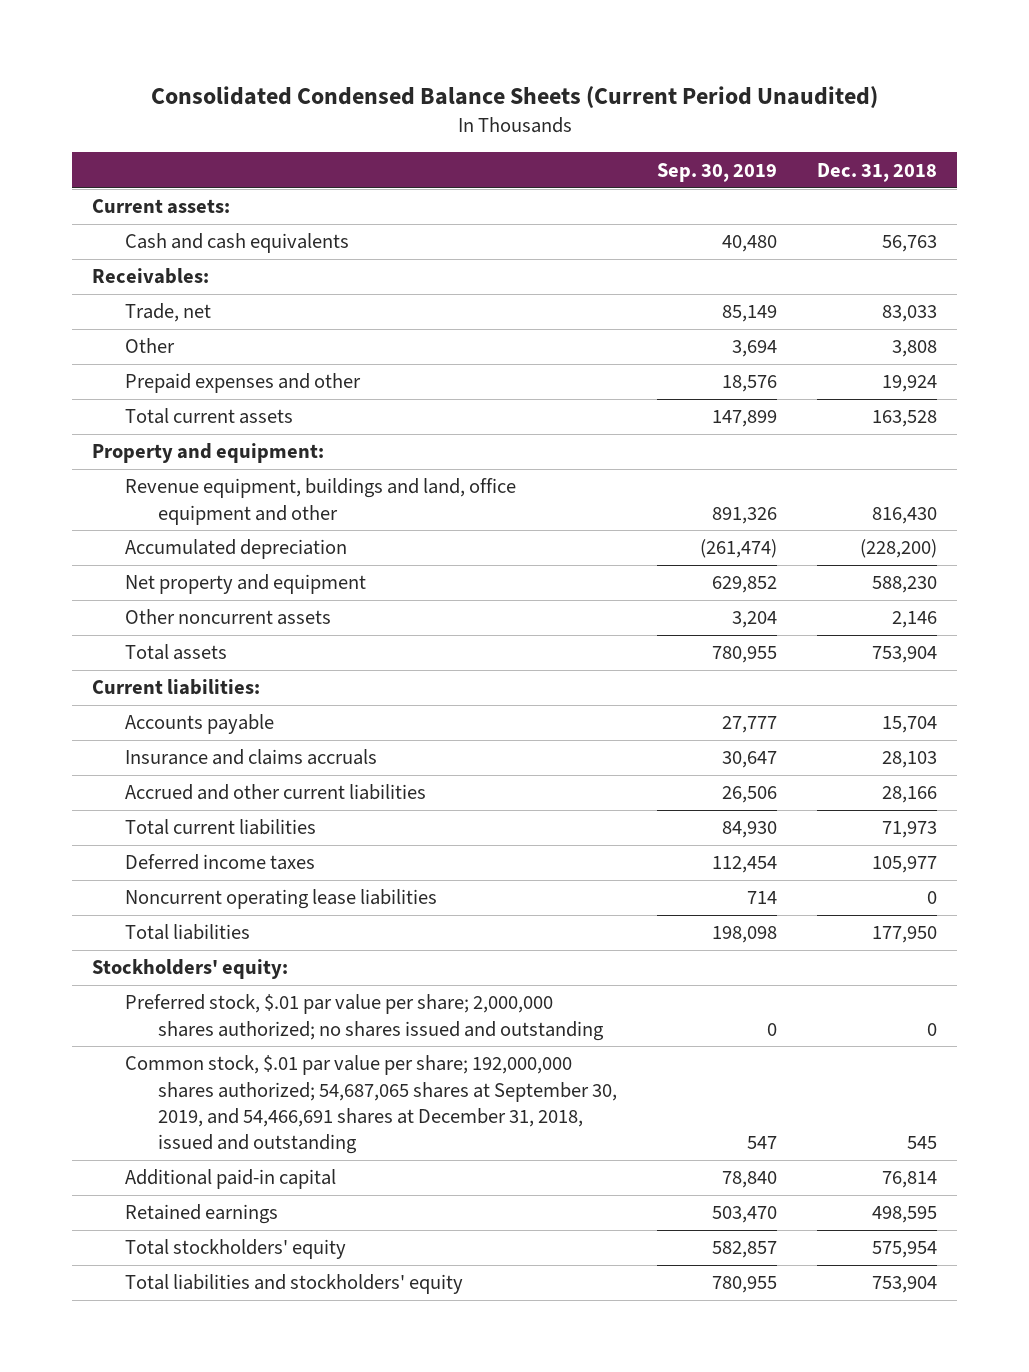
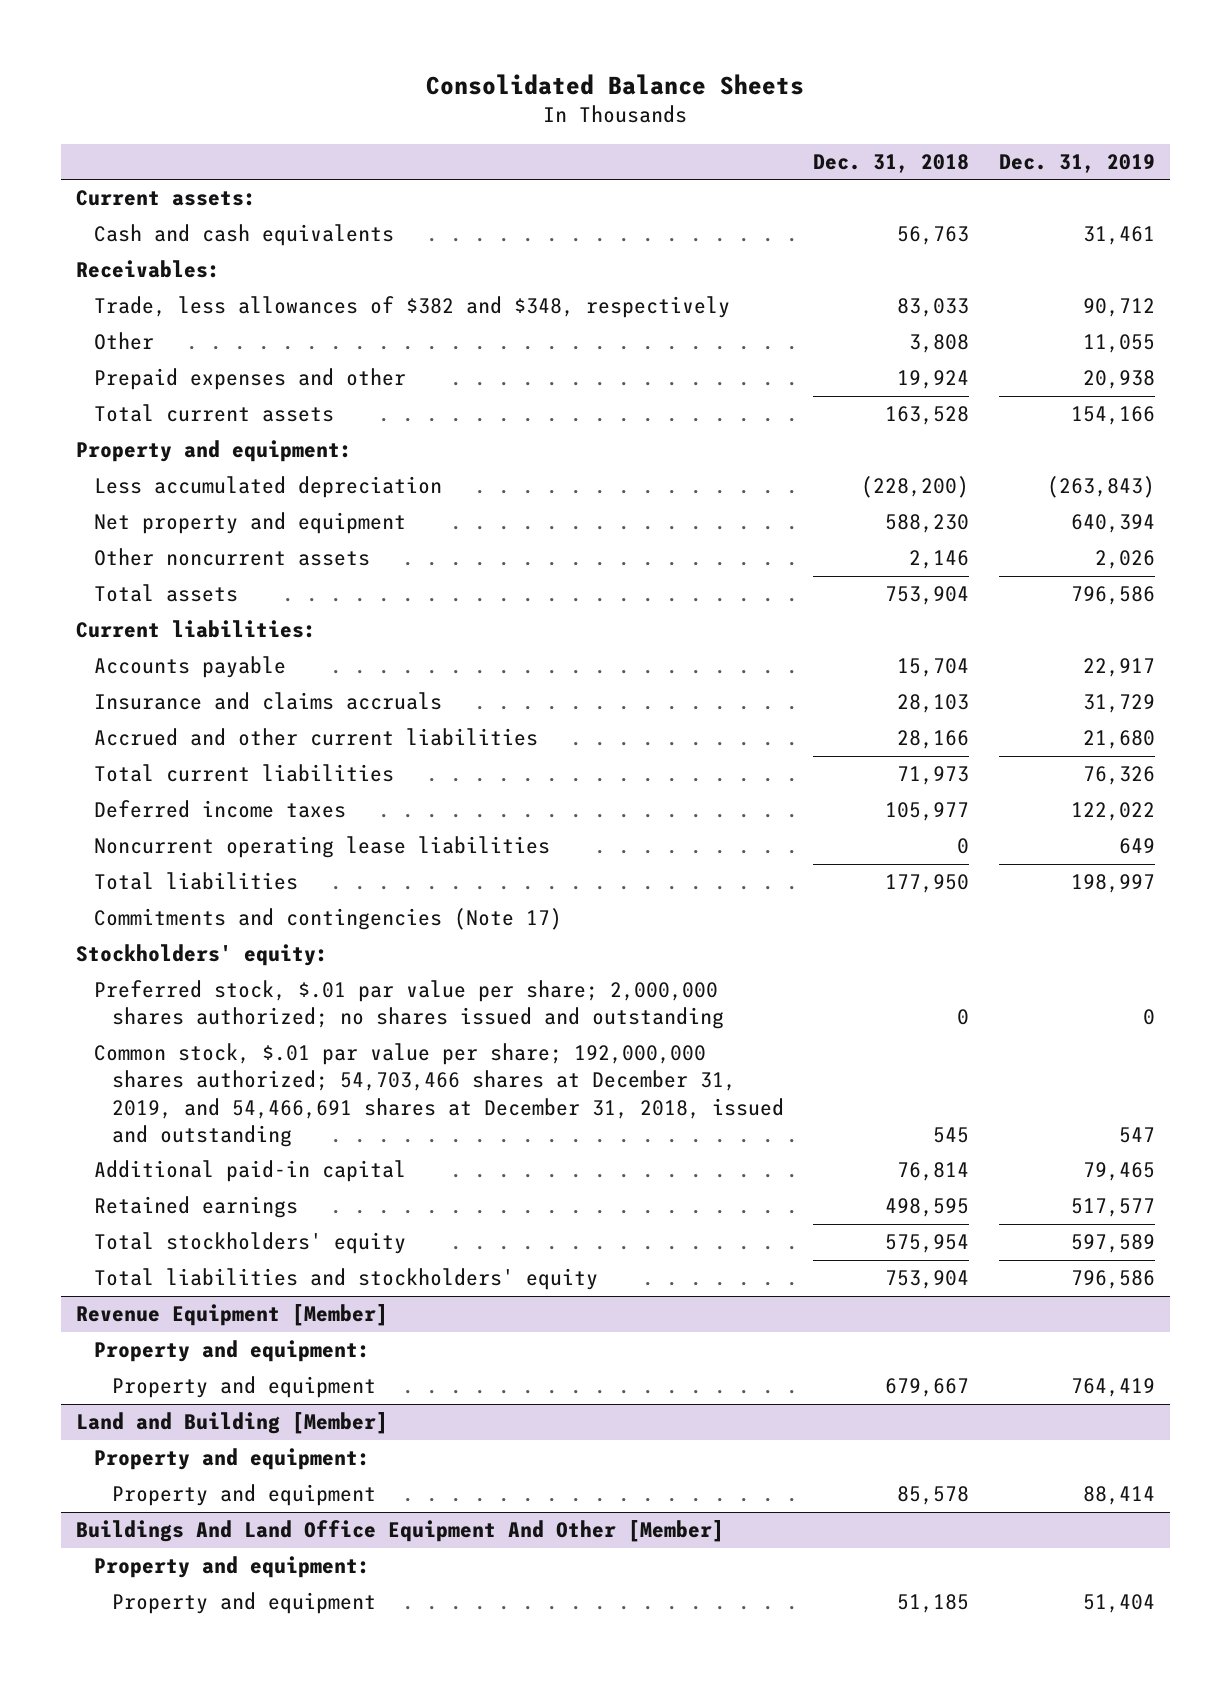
- Consolidated Condensed Balance Sheets (Current Period Unaudited)
+ Consolidated Balance Sheets
- | Sep. 30, 2019 | Dec. 31, 2018
+ | Dec. 31, 2018 | Dec. 31, 2019
- Trade, net | 85,149 | 83,033
+ Trade, less allowances of $382 and $348, respectively | 83,033 | 90,712
- Revenue equipment, buildings and land, office equipment and other | 891,326 | 816,430
- Accumulated depreciation | (261,474) | (228,200)
+ Less accumulated depreciation | (228,200) | (263,843)
+ Commitments and contingencies (Note 17)
- Common stock, $.01 par value per share; 192,000,000 shares authorized; 54,687,065 shares at September 30, 2019, and 54,466,691 shares at December 31, 2018, issued and outstanding | 547 | 545
+ Common stock, $.01 par value per share; 192,000,000 shares authorized; 54,703,466 shares at December 31, 2019, and 54,466,691 shares at December 31, 2018, issued and outstanding | 545 | 547
+ Revenue Equipment [Member]
+ Property and equipment:
+ Property and equipment | 679,667 | 764,419
+ Land and Building [Member]
+ Property and equipment:
+ Property and equipment | 85,578 | 88,414
+ Buildings And Land Office Equipment And Other [Member]
+ Property and equipment:
+ Property and equipment | 51,185 | 51,404

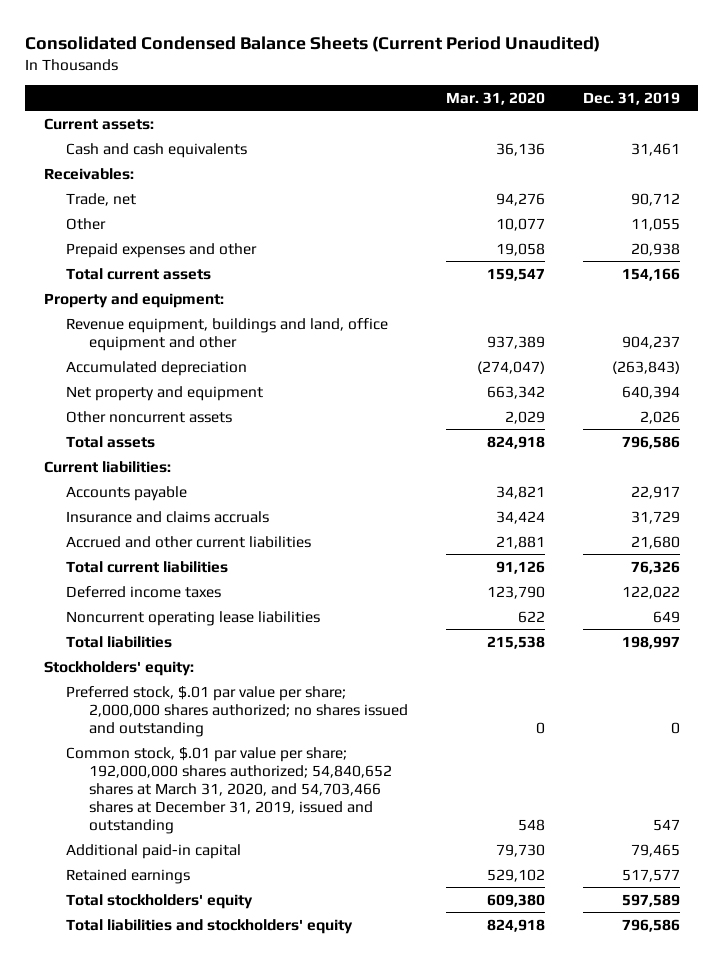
- Consolidated Balance Sheets
+ Consolidated Condensed Balance Sheets (Current Period Unaudited)
- | Dec. 31, 2018 | Dec. 31, 2019
+ | Mar. 31, 2020 | Dec. 31, 2019
- Trade, less allowances of $382 and $348, respectively | 83,033 | 90,712
+ Trade, net | 94,276 | 90,712
- Less accumulated depreciation | (228,200) | (263,843)
+ Revenue equipment, buildings and land, office equipment and other | 937,389 | 904,237
+ Accumulated depreciation | (274,047) | (263,843)
- Commitments and contingencies (Note 17)
- Common stock, $.01 par value per share; 192,000,000 shares authorized; 54,703,466 shares at December 31, 2019, and 54,466,691 shares at December 31, 2018, issued and outstanding | 545 | 547
+ Common stock, $.01 par value per share; 192,000,000 shares authorized; 54,840,652 shares at March 31, 2020, and 54,703,466 shares at December 31, 2019, issued and outstanding | 548 | 547
- Revenue Equipment [Member]
- Property and equipment:
- Property and equipment | 679,667 | 764,419
- Land and Building [Member]
- Property and equipment:
- Property and equipment | 85,578 | 88,414
- Buildings And Land Office Equipment And Other [Member]
- Property and equipment:
- Property and equipment | 51,185 | 51,404

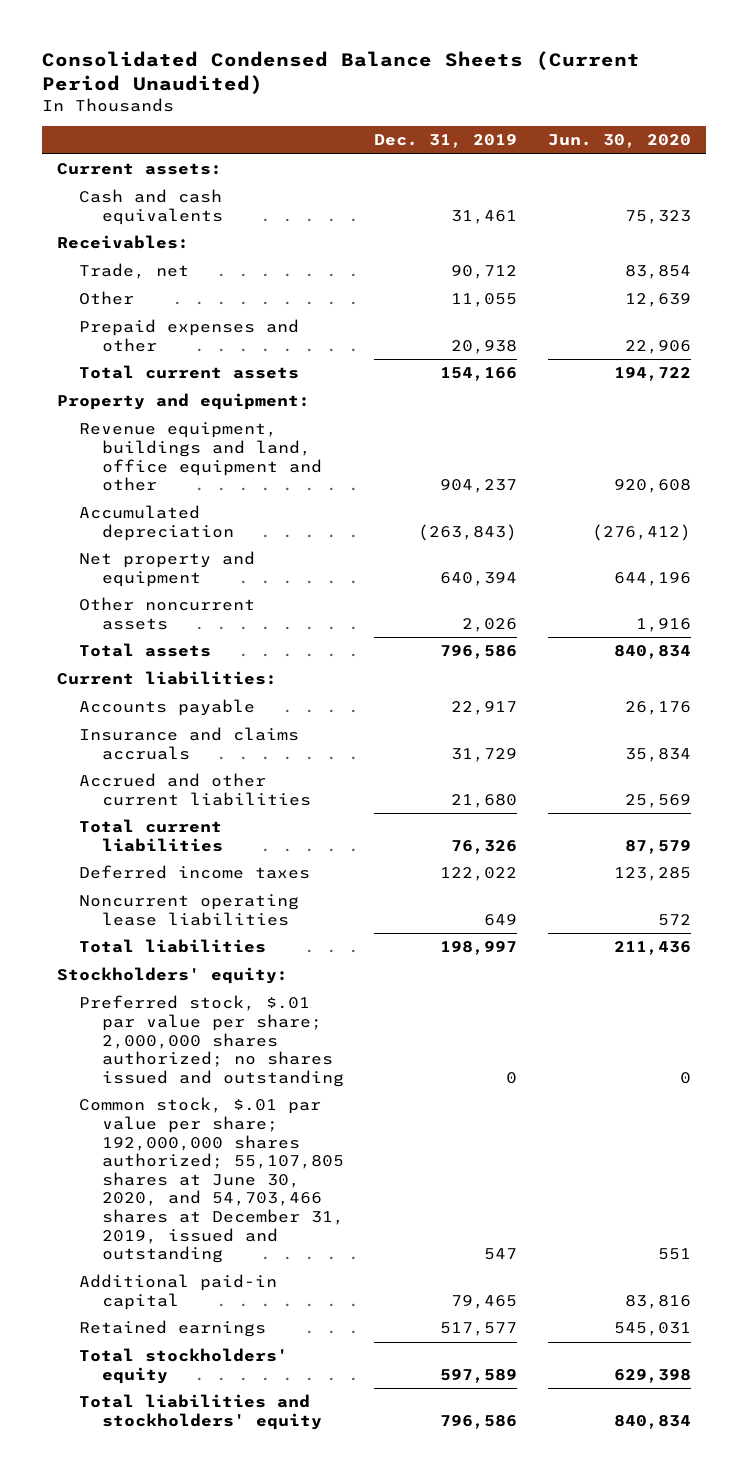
- | Mar. 31, 2020 | Dec. 31, 2019
+ | Dec. 31, 2019 | Jun. 30, 2020
- Common stock, $.01 par value per share; 192,000,000 shares authorized; 54,840,652 shares at March 31, 2020, and 54,703,466 shares at December 31, 2019, issued and outstanding | 548 | 547
+ Common stock, $.01 par value per share; 192,000,000 shares authorized; 55,107,805 shares at June 30, 2020, and 54,703,466 shares at December 31, 2019, issued and outstanding | 547 | 551

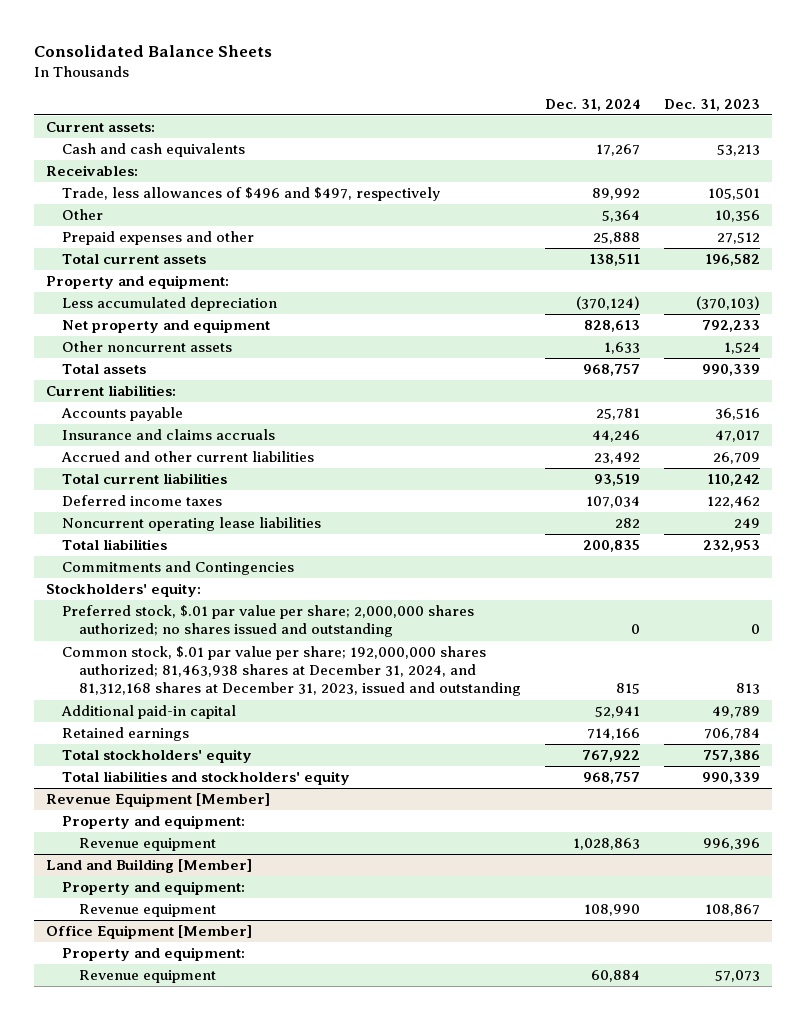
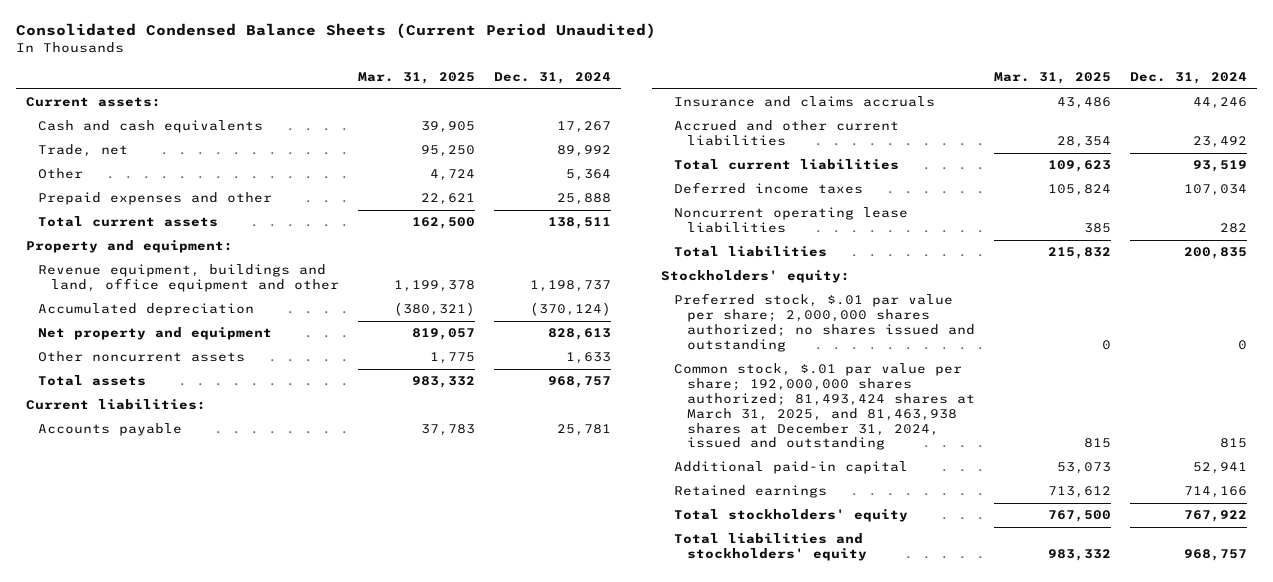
- Consolidated Balance Sheets
+ Consolidated Condensed Balance Sheets (Current Period Unaudited)
- | Dec. 31, 2024 | Dec. 31, 2023
+ | Mar. 31, 2025 | Dec. 31, 2024
- Receivables:
- Trade, less allowances of $496 and $497, respectively | 89,992 | 105,501
+ Trade, net | 95,250 | 89,992
- Less accumulated depreciation | (370,124) | (370,103)
+ Revenue equipment, buildings and land, office equipment and other | 1,199,378 | 1,198,737
+ Accumulated depreciation | (380,321) | (370,124)
- Commitments and Contingencies
- Common stock, $.01 par value per share; 192,000,000 shares authorized; 81,463,938 shares at December 31, 2024, and 81,312,168 shares at December 31, 2023, issued and outstanding | 815 | 813
+ Common stock, $.01 par value per share; 192,000,000 shares authorized; 81,493,424 shares at March 31, 2025, and 81,463,938 shares at December 31, 2024, issued and outstanding | 815 | 815
- Revenue Equipment [Member]
- Property and equipment:
- Revenue equipment | 1,028,863 | 996,396
- Land and Building [Member]
- Property and equipment:
- Revenue equipment | 108,990 | 108,867
- Office Equipment [Member]
- Property and equipment:
- Revenue equipment | 60,884 | 57,073

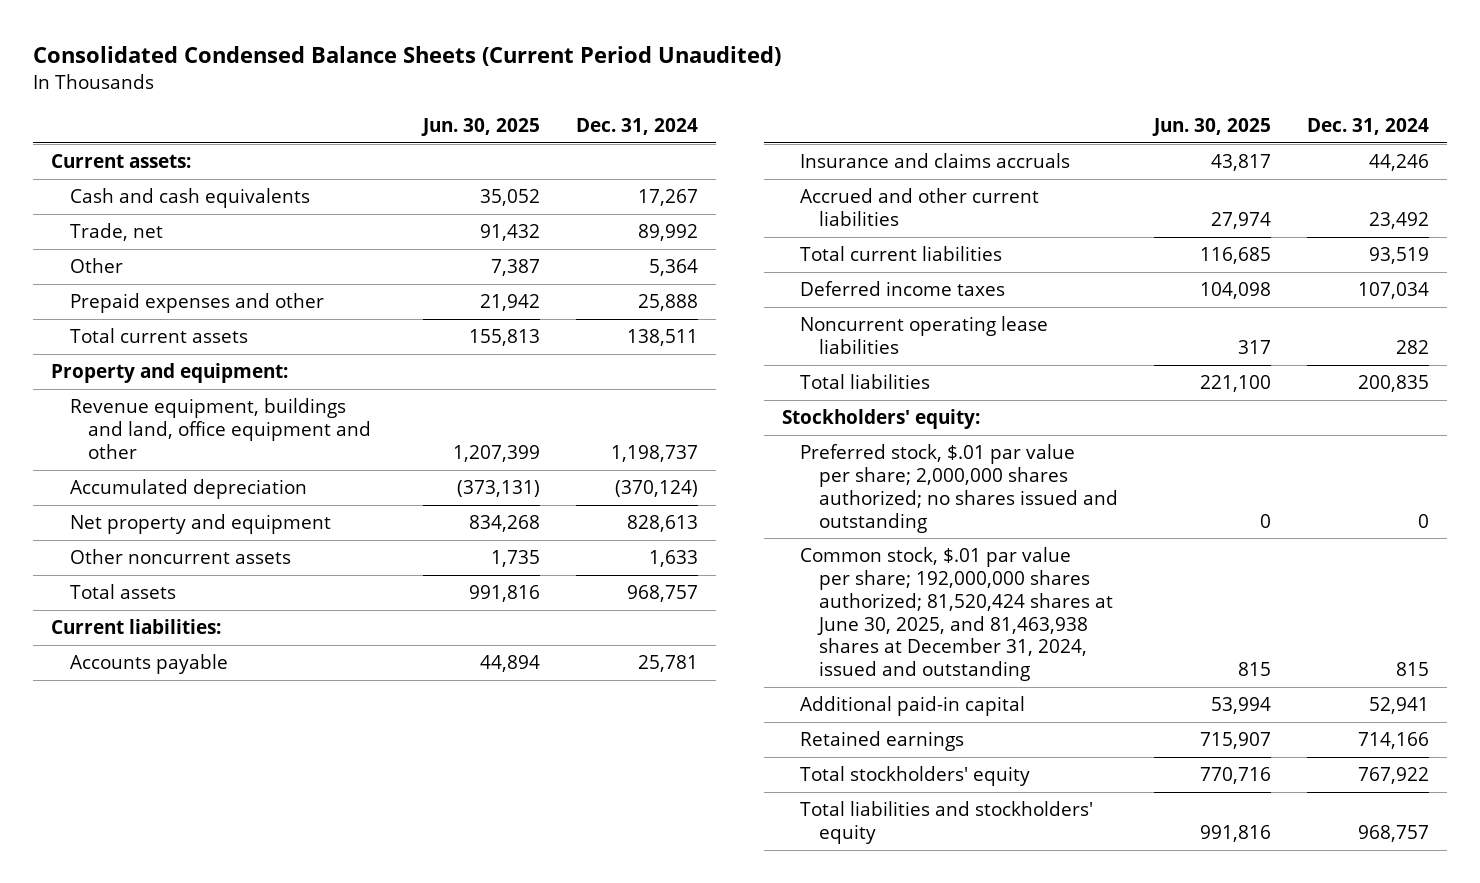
- | Mar. 31, 2025 | Dec. 31, 2024
+ | Jun. 30, 2025 | Dec. 31, 2024
- Common stock, $.01 par value per share; 192,000,000 shares authorized; 81,493,424 shares at March 31, 2025, and 81,463,938 shares at December 31, 2024, issued and outstanding | 815 | 815
+ Common stock, $.01 par value per share; 192,000,000 shares authorized; 81,520,424 shares at June 30, 2025, and 81,463,938 shares at December 31, 2024, issued and outstanding | 815 | 815

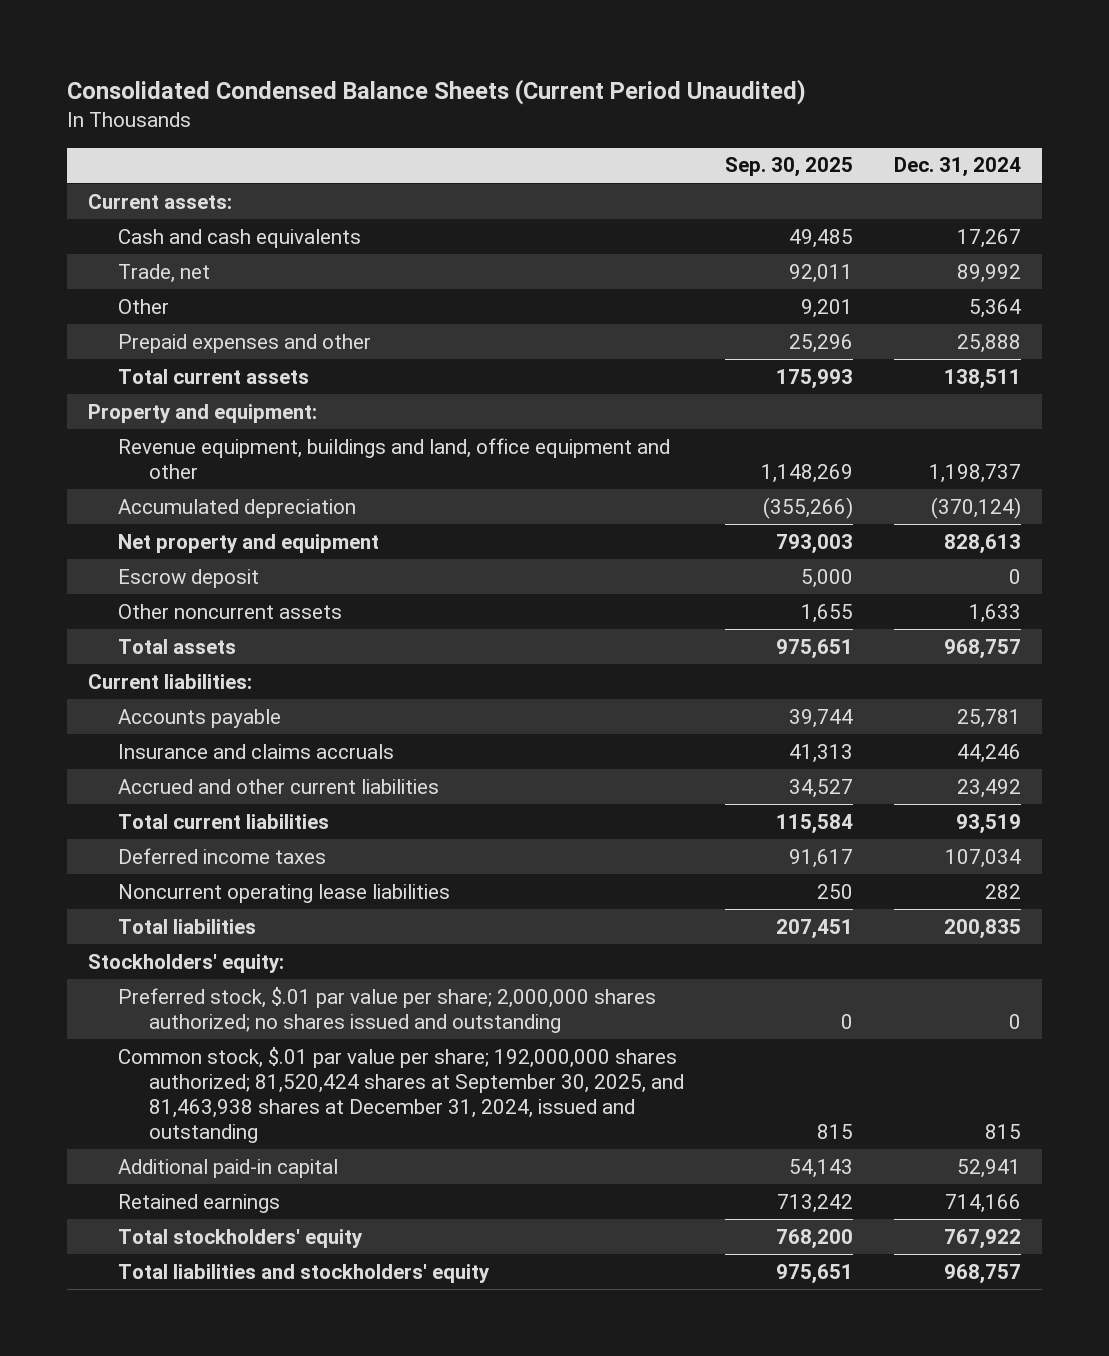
- | Jun. 30, 2025 | Dec. 31, 2024
+ | Sep. 30, 2025 | Dec. 31, 2024
+ Escrow deposit | 5,000 | 0
- Common stock, $.01 par value per share; 192,000,000 shares authorized; 81,520,424 shares at June 30, 2025, and 81,463,938 shares at December 31, 2024, issued and outstanding | 815 | 815
+ Common stock, $.01 par value per share; 192,000,000 shares authorized; 81,520,424 shares at September 30, 2025, and 81,463,938 shares at December 31, 2024, issued and outstanding | 815 | 815

